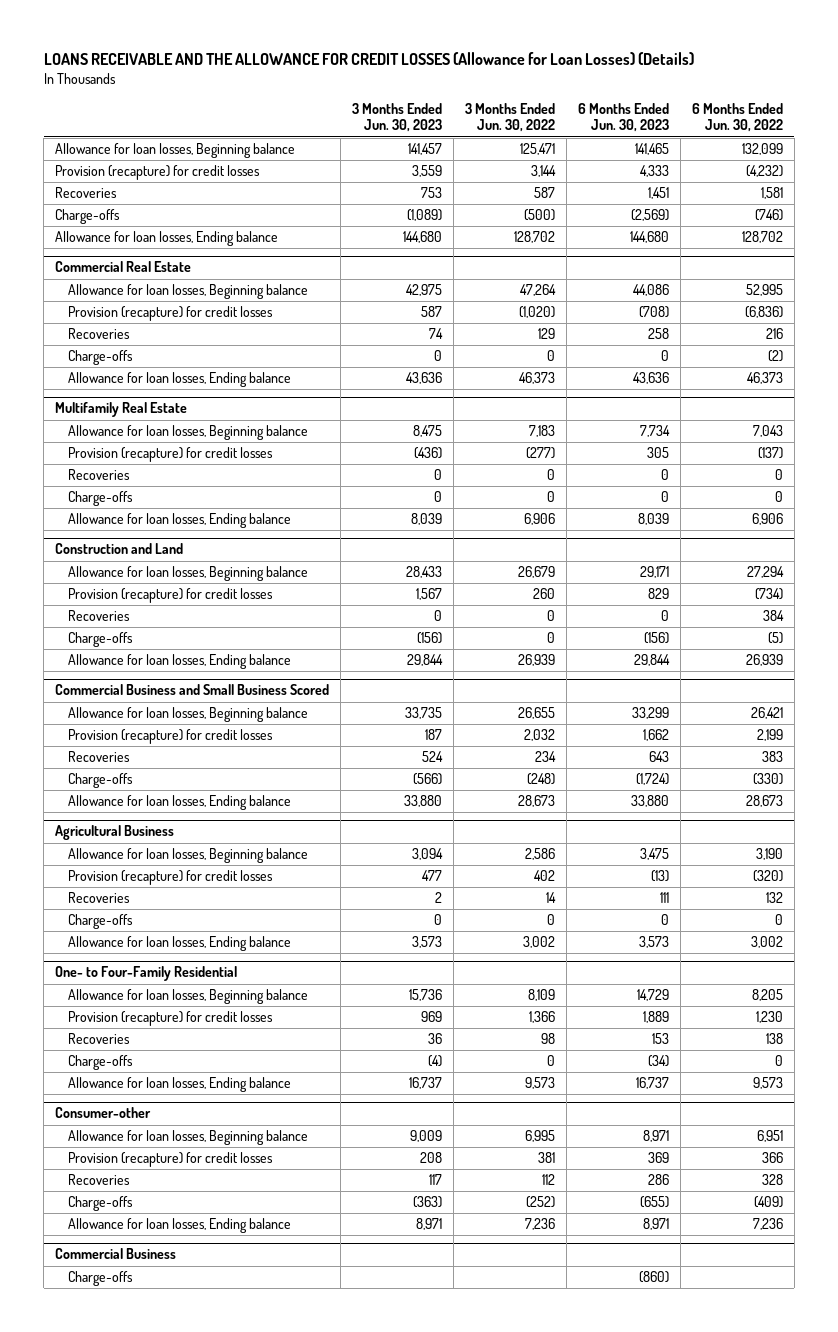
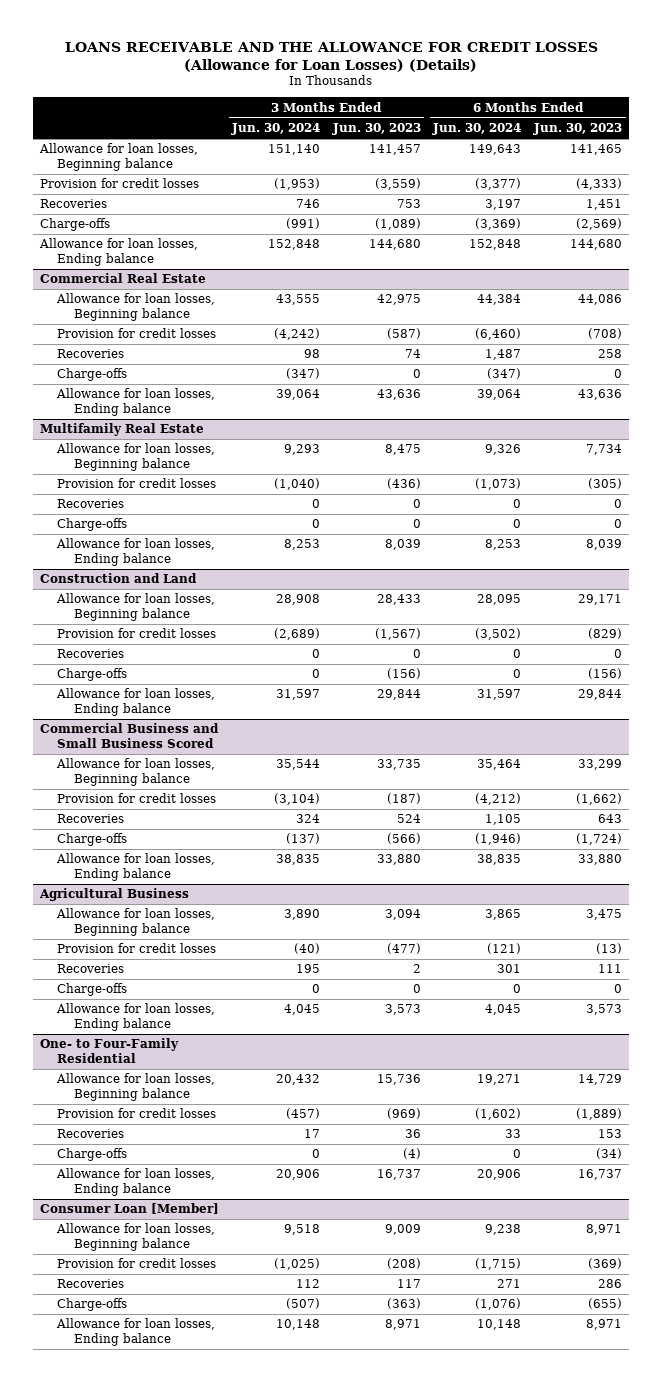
- | 3 Months Ended Jun. 30, 2023 | 3 Months Ended Jun. 30, 2022 | 6 Months Ended Jun. 30, 2023 | 6 Months Ended Jun. 30, 2022
+ | 3 Months Ended Jun. 30, 2024 | 3 Months Ended Jun. 30, 2023 | 6 Months Ended Jun. 30, 2024 | 6 Months Ended Jun. 30, 2023
- Provision (recapture) for credit losses | 3,559 | 3,144 | 4,333 | (4,232)
+ Provision for credit losses | (1,953) | (3,559) | (3,377) | (4,333)
@ Commercial Real Estate
- Provision (recapture) for credit losses | 587 | (1,020) | (708) | (6,836)
+ Provision for credit losses | (4,242) | (587) | (6,460) | (708)
@ Multifamily Real Estate
- Provision (recapture) for credit losses | (436) | (277) | 305 | (137)
+ Provision for credit losses | (1,040) | (436) | (1,073) | (305)
@ Construction and Land
- Provision (recapture) for credit losses | 1,567 | 260 | 829 | (734)
+ Provision for credit losses | (2,689) | (1,567) | (3,502) | (829)
@ Commercial Business and Small Business Scored
- Provision (recapture) for credit losses | 187 | 2,032 | 1,662 | 2,199
+ Provision for credit losses | (3,104) | (187) | (4,212) | (1,662)
@ Agricultural Business
- Provision (recapture) for credit losses | 477 | 402 | (13) | (320)
+ Provision for credit losses | (40) | (477) | (121) | (13)
@ One- to Four-Family Residential
- Provision (recapture) for credit losses | 969 | 1,366 | 1,889 | 1,230
+ Provision for credit losses | (457) | (969) | (1,602) | (1,889)
- Consumer-other
+ Consumer Loan [Member]
- Provision (recapture) for credit losses | 208 | 381 | 369 | 366
+ Provision for credit losses | (1,025) | (208) | (1,715) | (369)
- Commercial Business
- Charge-offs | | | (860) |

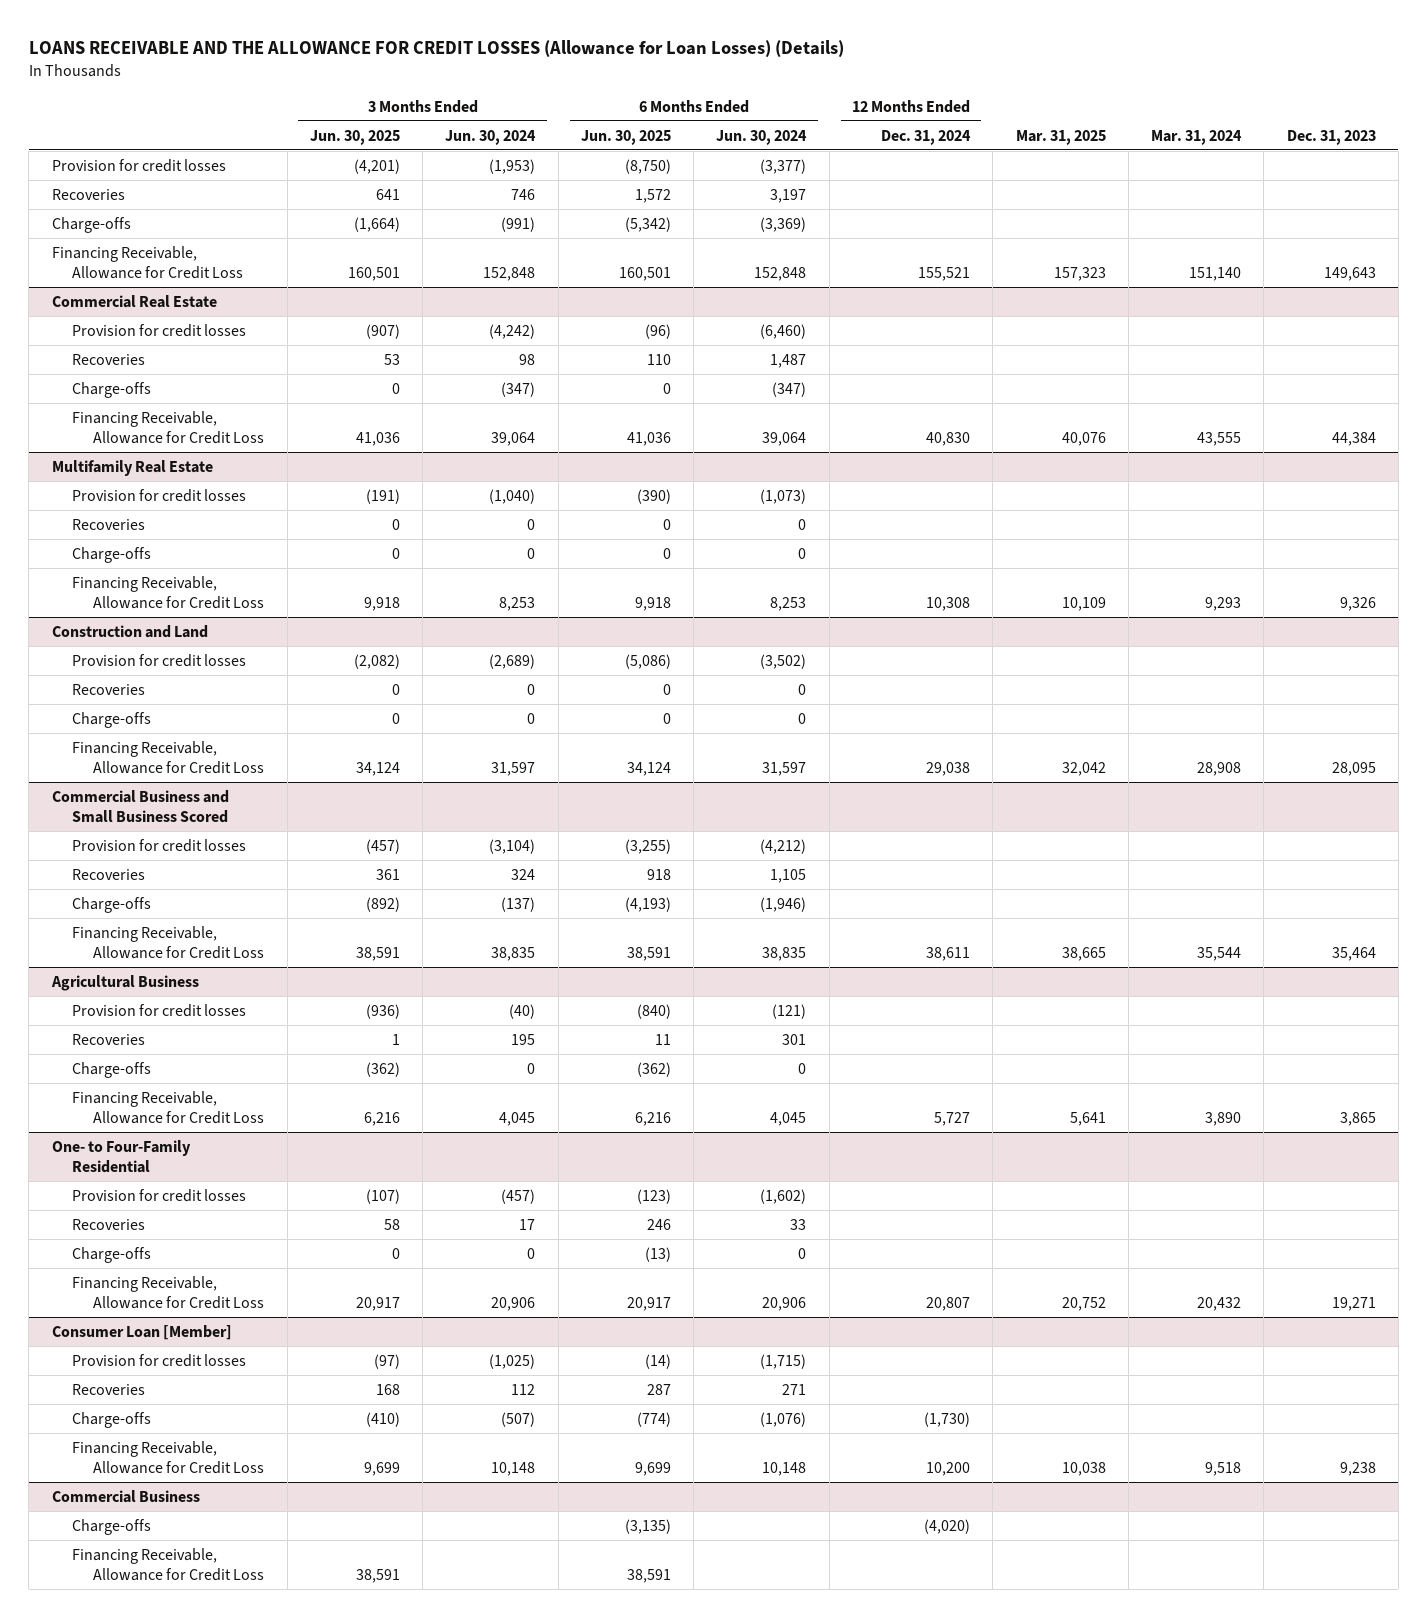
- | 3 Months Ended Jun. 30, 2024 | 3 Months Ended Jun. 30, 2023 | 6 Months Ended Jun. 30, 2024 | 6 Months Ended Jun. 30, 2023
+ | 3 Months Ended Jun. 30, 2025 | 3 Months Ended Jun. 30, 2024 | 6 Months Ended Jun. 30, 2025 | 6 Months Ended Jun. 30, 2024 | 12 Months Ended Dec. 31, 2024 | Mar. 31, 2025 | Mar. 31, 2024 | Dec. 31, 2023
- Allowance for loan losses, Beginning balance | 151,140 | 141,457 | 149,643 | 141,465
- Allowance for loan losses, Ending balance | 152,848 | 144,680 | 152,848 | 144,680
+ Financing Receivable, Allowance for Credit Loss | 160,501 | 152,848 | 160,501 | 152,848 | 155,521 | 157,323 | 151,140 | 149,643
@ Commercial Real Estate
- Allowance for loan losses, Beginning balance | 43,555 | 42,975 | 44,384 | 44,086
- Allowance for loan losses, Ending balance | 39,064 | 43,636 | 39,064 | 43,636
+ Financing Receivable, Allowance for Credit Loss | 41,036 | 39,064 | 41,036 | 39,064 | 40,830 | 40,076 | 43,555 | 44,384
@ Multifamily Real Estate
- Allowance for loan losses, Beginning balance | 9,293 | 8,475 | 9,326 | 7,734
- Allowance for loan losses, Ending balance | 8,253 | 8,039 | 8,253 | 8,039
+ Financing Receivable, Allowance for Credit Loss | 9,918 | 8,253 | 9,918 | 8,253 | 10,308 | 10,109 | 9,293 | 9,326
@ Construction and Land
- Allowance for loan losses, Beginning balance | 28,908 | 28,433 | 28,095 | 29,171
- Allowance for loan losses, Ending balance | 31,597 | 29,844 | 31,597 | 29,844
+ Financing Receivable, Allowance for Credit Loss | 34,124 | 31,597 | 34,124 | 31,597 | 29,038 | 32,042 | 28,908 | 28,095
@ Commercial Business and Small Business Scored
- Allowance for loan losses, Beginning balance | 35,544 | 33,735 | 35,464 | 33,299
- Allowance for loan losses, Ending balance | 38,835 | 33,880 | 38,835 | 33,880
+ Financing Receivable, Allowance for Credit Loss | 38,591 | 38,835 | 38,591 | 38,835 | 38,611 | 38,665 | 35,544 | 35,464
@ Agricultural Business
- Allowance for loan losses, Beginning balance | 3,890 | 3,094 | 3,865 | 3,475
- Allowance for loan losses, Ending balance | 4,045 | 3,573 | 4,045 | 3,573
+ Financing Receivable, Allowance for Credit Loss | 6,216 | 4,045 | 6,216 | 4,045 | 5,727 | 5,641 | 3,890 | 3,865
@ One- to Four-Family Residential
- Allowance for loan losses, Beginning balance | 20,432 | 15,736 | 19,271 | 14,729
- Allowance for loan losses, Ending balance | 20,906 | 16,737 | 20,906 | 16,737
+ Financing Receivable, Allowance for Credit Loss | 20,917 | 20,906 | 20,917 | 20,906 | 20,807 | 20,752 | 20,432 | 19,271
@ Consumer Loan [Member]
- Allowance for loan losses, Beginning balance | 9,518 | 9,009 | 9,238 | 8,971
- Allowance for loan losses, Ending balance | 10,148 | 8,971 | 10,148 | 8,971
+ Financing Receivable, Allowance for Credit Loss | 9,699 | 10,148 | 9,699 | 10,148 | 10,200 | 10,038 | 9,518 | 9,238
+ Commercial Business
+ Charge-offs | | | (3,135) | | (4,020) | | |
+ Financing Receivable, Allowance for Credit Loss | 38,591 | | 38,591 | | | | |

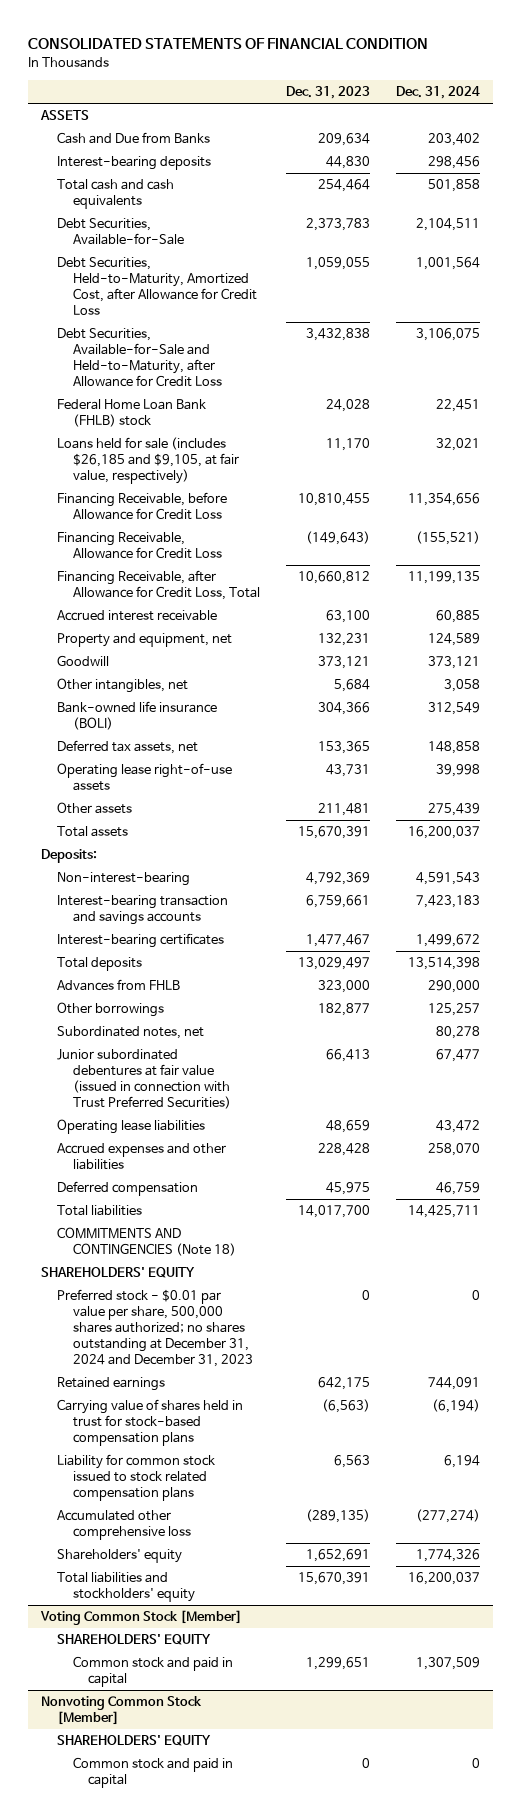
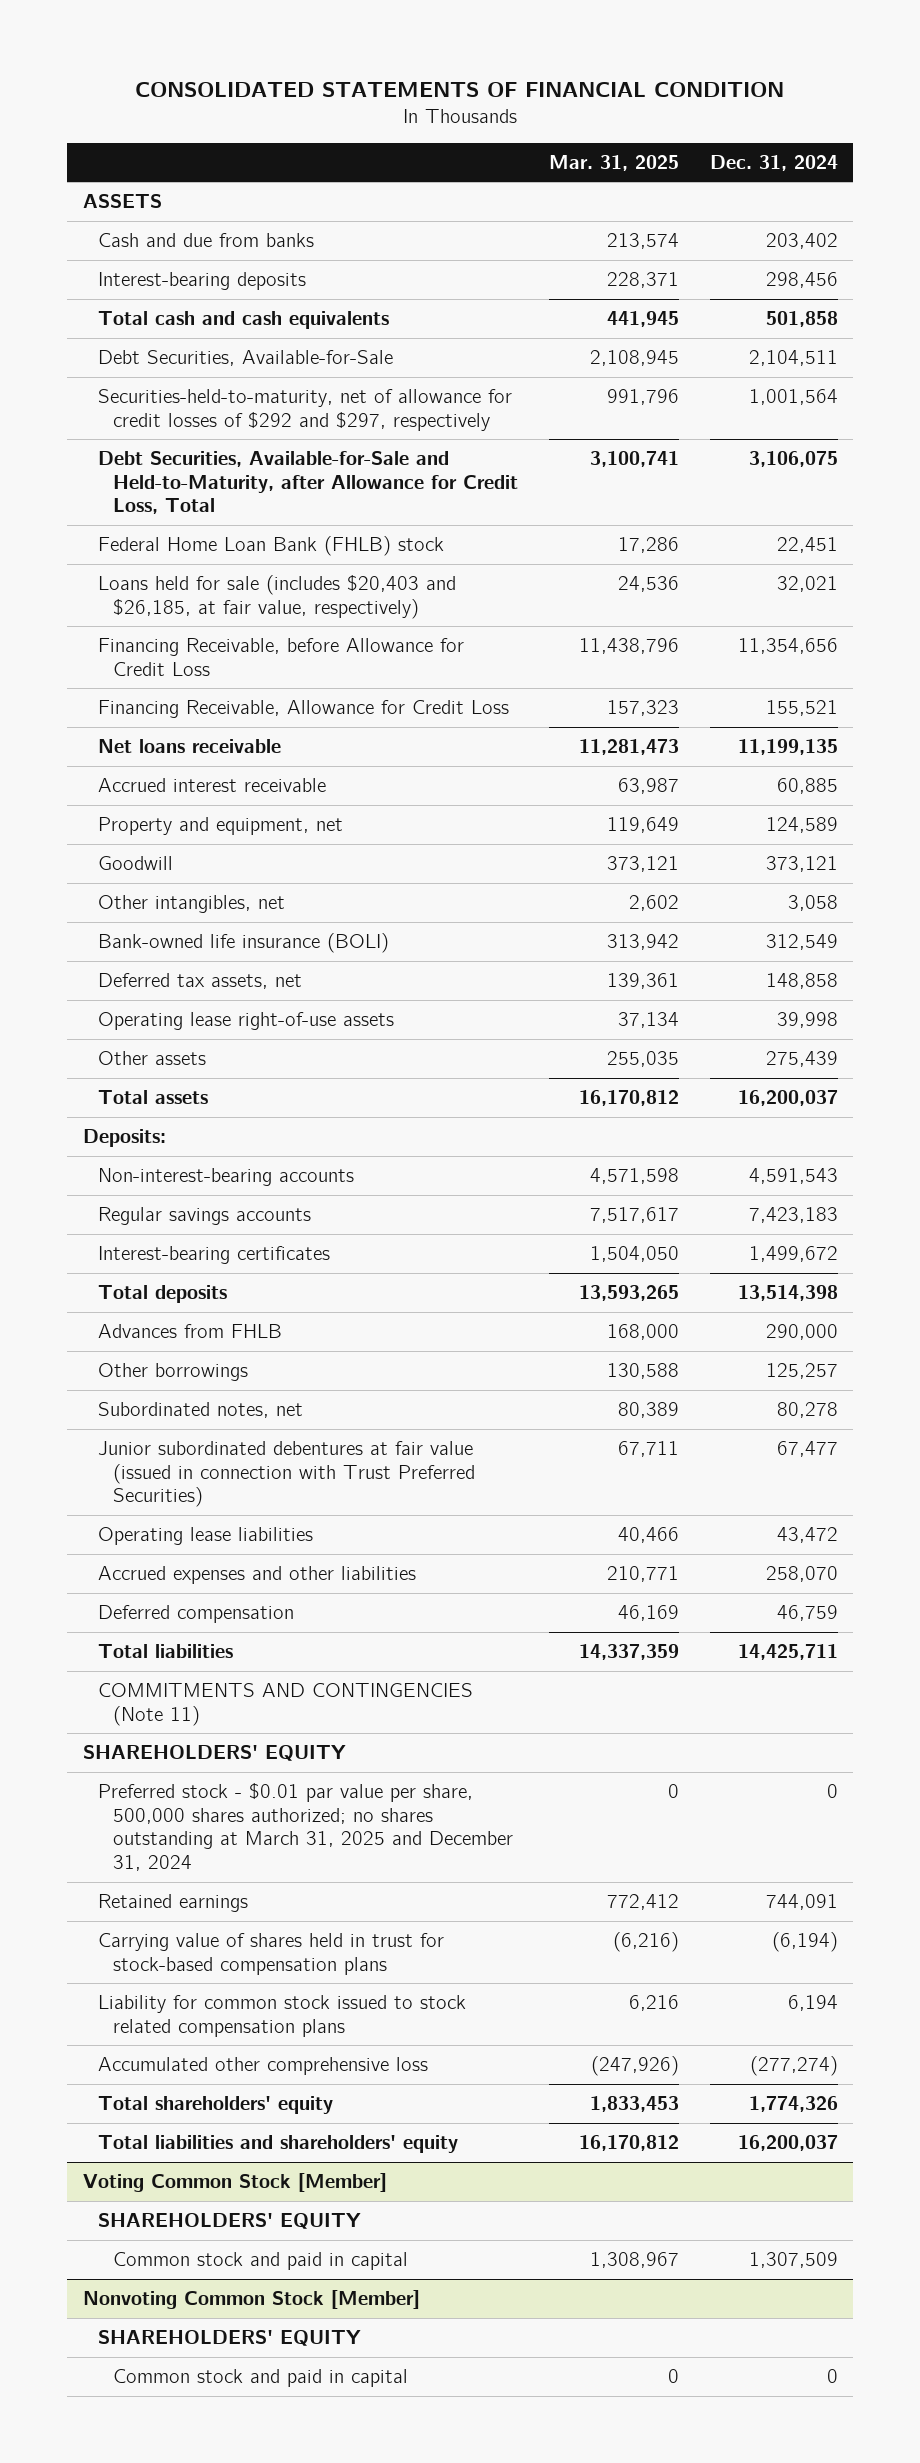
- | Dec. 31, 2023 | Dec. 31, 2024
+ | Mar. 31, 2025 | Dec. 31, 2024
- Cash and Due from Banks | 209,634 | 203,402
+ Cash and due from banks | 213,574 | 203,402
- Debt Securities, Held-to-Maturity, Amortized Cost, after Allowance for Credit Loss | 1,059,055 | 1,001,564
- Debt Securities, Available-for-Sale and Held-to-Maturity, after Allowance for Credit Loss | 3,432,838 | 3,106,075
+ Securities-held-to-maturity, net of allowance for credit losses of $292 and $297, respectively | 991,796 | 1,001,564
+ Debt Securities, Available-for-Sale and Held-to-Maturity, after Allowance for Credit Loss, Total | 3,100,741 | 3,106,075
- Loans held for sale (includes $26,185 and $9,105, at fair value, respectively) | 11,170 | 32,021
+ Loans held for sale (includes $20,403 and $26,185, at fair value, respectively) | 24,536 | 32,021
- Financing Receivable, Allowance for Credit Loss | (149,643) | (155,521)
- Financing Receivable, after Allowance for Credit Loss, Total | 10,660,812 | 11,199,135
+ Financing Receivable, Allowance for Credit Loss | 157,323 | 155,521
+ Net loans receivable | 11,281,473 | 11,199,135
- Non-interest-bearing | 4,792,369 | 4,591,543
- Interest-bearing transaction and savings accounts | 6,759,661 | 7,423,183
+ Non-interest-bearing accounts | 4,571,598 | 4,591,543
+ Regular savings accounts | 7,517,617 | 7,423,183
- COMMITMENTS AND CONTINGENCIES (Note 18)
+ COMMITMENTS AND CONTINGENCIES (Note 11)
- Preferred stock - $0.01 par value per share, 500,000 shares authorized; no shares outstanding at December 31, 2024 and December 31, 2023 | 0 | 0
+ Preferred stock - $0.01 par value per share, 500,000 shares authorized; no shares outstanding at March 31, 2025 and December 31, 2024 | 0 | 0
- Shareholders' equity | 1,652,691 | 1,774,326
- Total liabilities and stockholders' equity | 15,670,391 | 16,200,037
+ Total shareholders' equity | 1,833,453 | 1,774,326
+ Total liabilities and shareholders' equity | 16,170,812 | 16,200,037

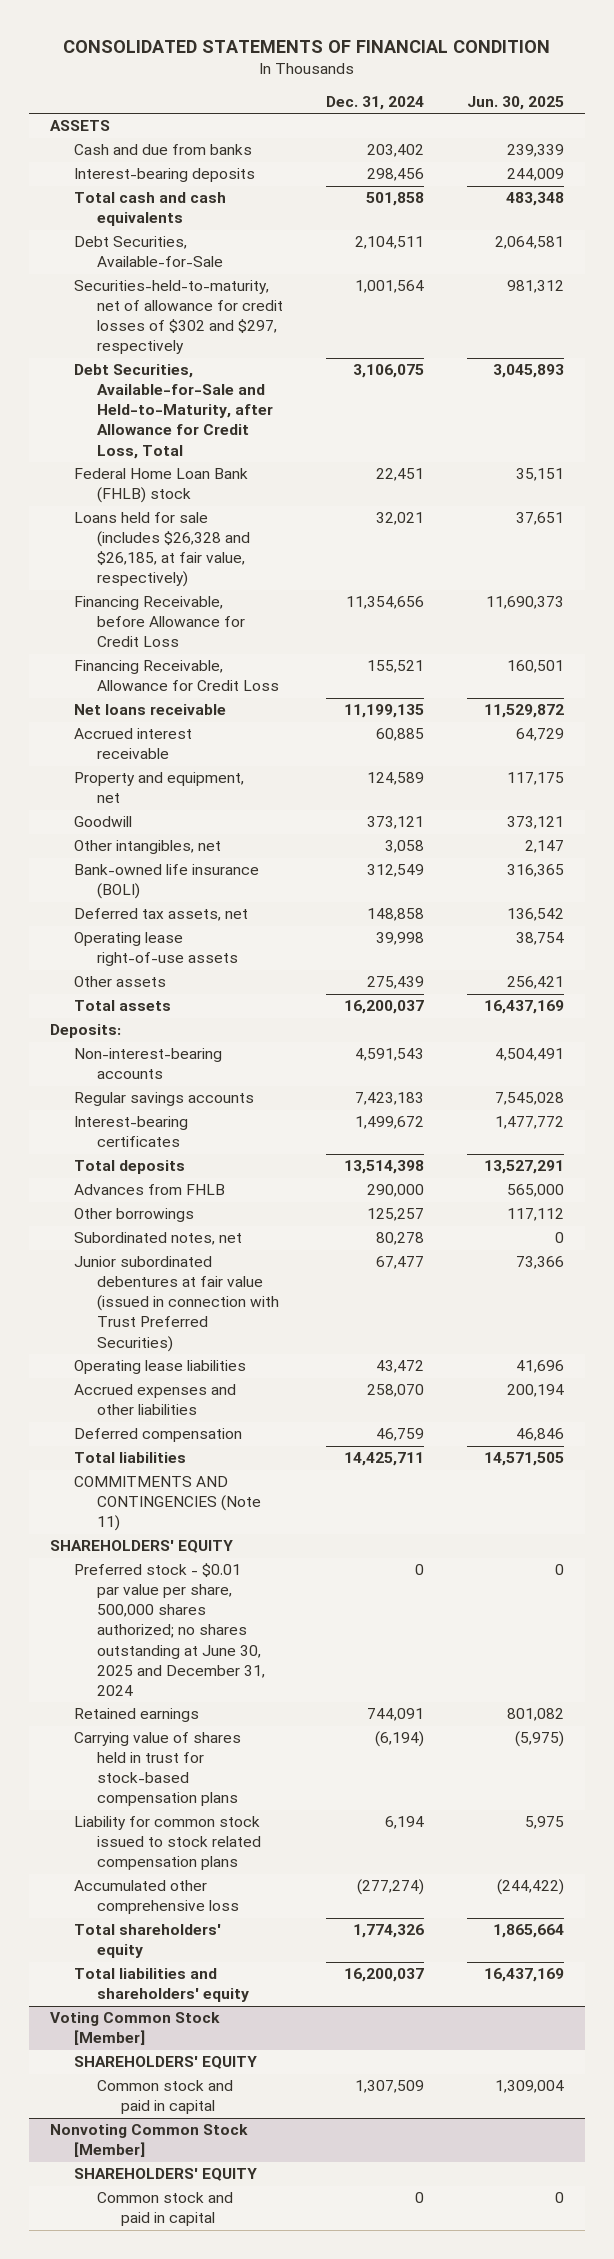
- | Mar. 31, 2025 | Dec. 31, 2024
+ | Dec. 31, 2024 | Jun. 30, 2025
- Securities-held-to-maturity, net of allowance for credit losses of $292 and $297, respectively | 991,796 | 1,001,564
+ Securities-held-to-maturity, net of allowance for credit losses of $302 and $297, respectively | 1,001,564 | 981,312
- Loans held for sale (includes $20,403 and $26,185, at fair value, respectively) | 24,536 | 32,021
+ Loans held for sale (includes $26,328 and $26,185, at fair value, respectively) | 32,021 | 37,651
- Preferred stock - $0.01 par value per share, 500,000 shares authorized; no shares outstanding at March 31, 2025 and December 31, 2024 | 0 | 0
+ Preferred stock - $0.01 par value per share, 500,000 shares authorized; no shares outstanding at June 30, 2025 and December 31, 2024 | 0 | 0

